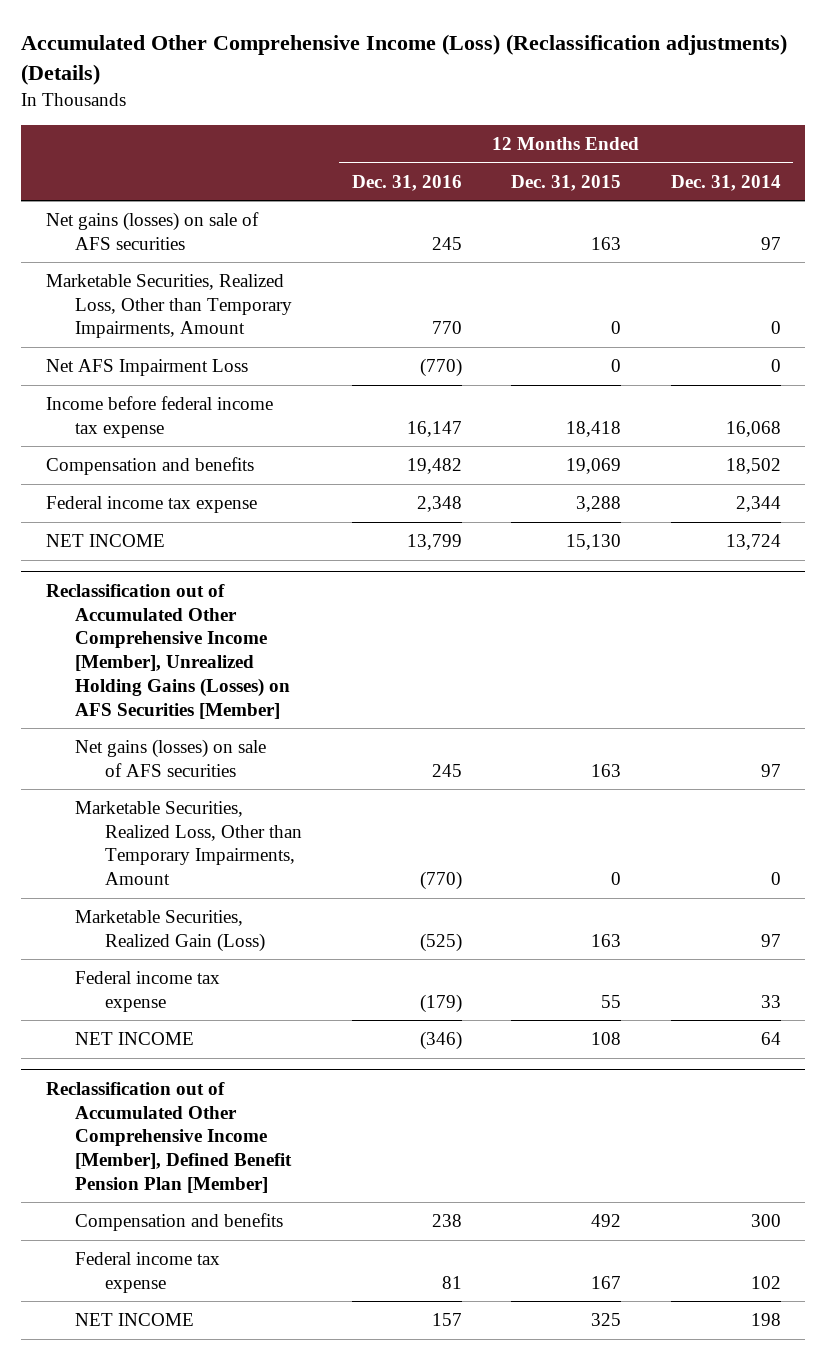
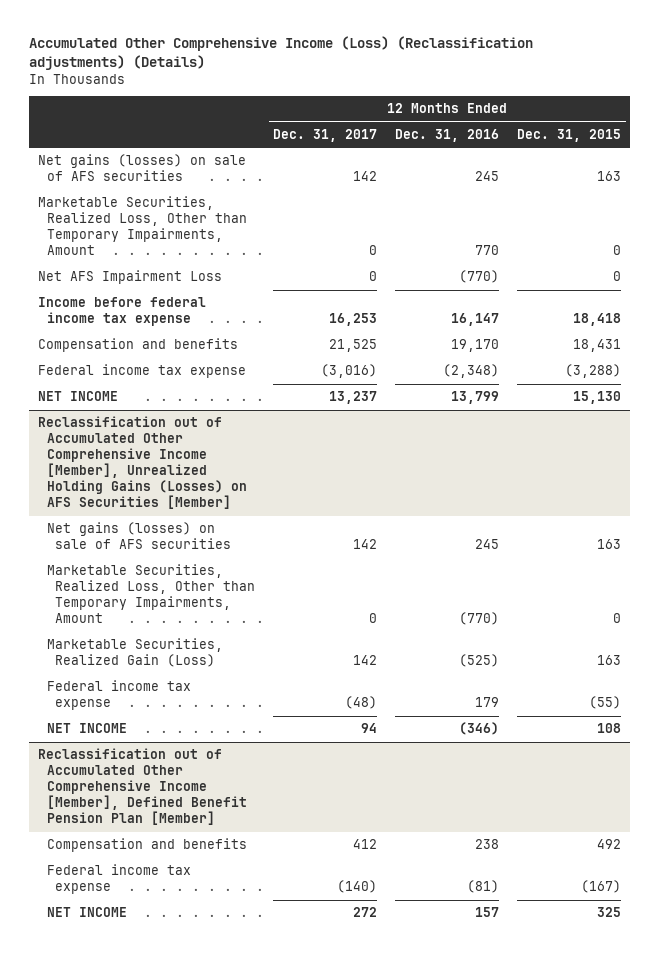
- | 12 Months Ended Dec. 31, 2016 | 12 Months Ended Dec. 31, 2015 | 12 Months Ended Dec. 31, 2014
+ | 12 Months Ended Dec. 31, 2017 | 12 Months Ended Dec. 31, 2016 | 12 Months Ended Dec. 31, 2015
- Compensation and benefits | 19,482 | 19,069 | 18,502
- Federal income tax expense | 2,348 | 3,288 | 2,344
+ Compensation and benefits | 21,525 | 19,170 | 18,431
+ Federal income tax expense | (3,016) | (2,348) | (3,288)
@ Reclassification out of Accumulated Other Comprehensive Income [Member], Unrealized Holding Gains (Losses) on AFS Securities [Member]
- Federal income tax expense | (179) | 55 | 33
+ Federal income tax expense | (48) | 179 | (55)
@ Reclassification out of Accumulated Other Comprehensive Income [Member], Defined Benefit Pension Plan [Member]
- Federal income tax expense | 81 | 167 | 102
+ Federal income tax expense | (140) | (81) | (167)

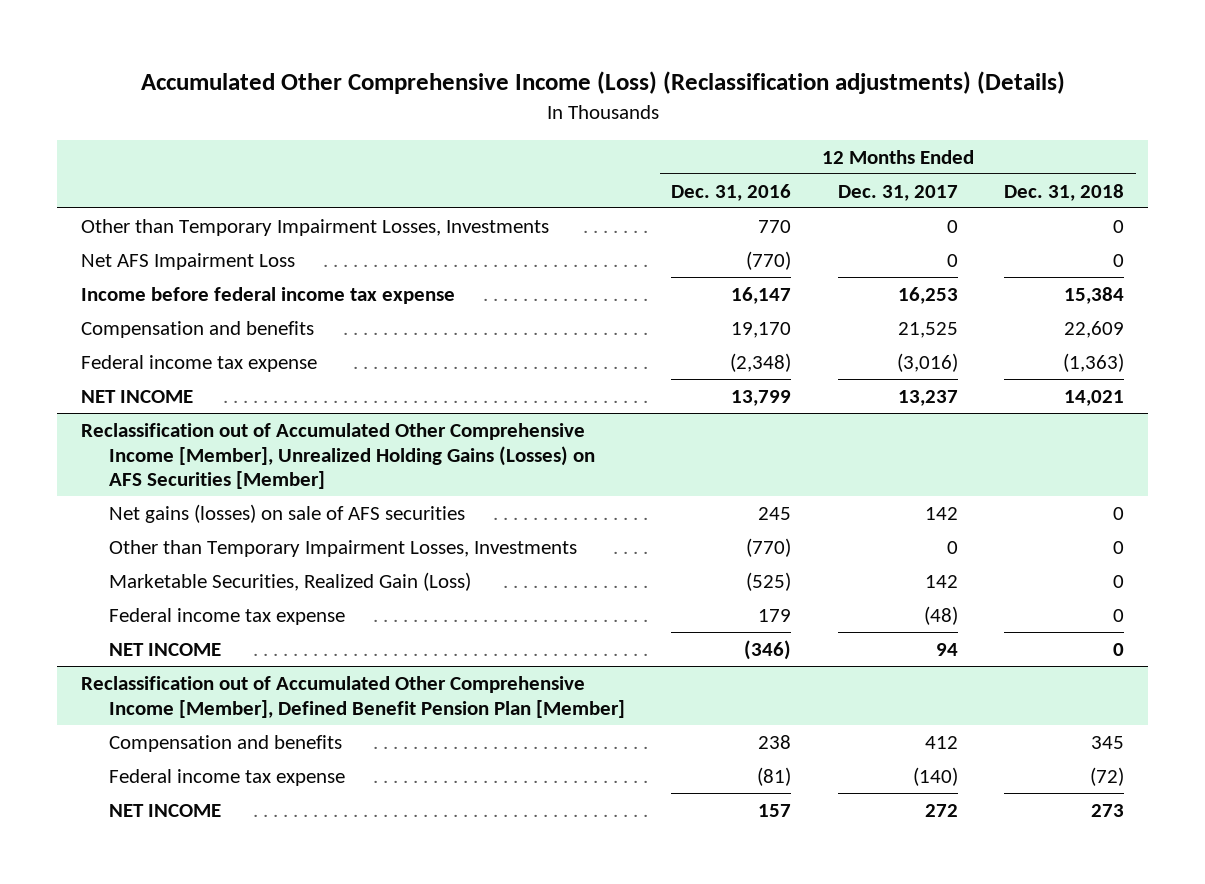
- | 12 Months Ended Dec. 31, 2017 | 12 Months Ended Dec. 31, 2016 | 12 Months Ended Dec. 31, 2015
+ | 12 Months Ended Dec. 31, 2016 | 12 Months Ended Dec. 31, 2017 | 12 Months Ended Dec. 31, 2018
- Net gains (losses) on sale of AFS securities | 142 | 245 | 163
- Marketable Securities, Realized Loss, Other than Temporary Impairments, Amount | 0 | 770 | 0
+ Other than Temporary Impairment Losses, Investments | 770 | 0 | 0
@ Reclassification out of Accumulated Other Comprehensive Income [Member], Unrealized Holding Gains (Losses) on AFS Securities [Member]
- Marketable Securities, Realized Loss, Other than Temporary Impairments, Amount | 0 | (770) | 0
+ Other than Temporary Impairment Losses, Investments | (770) | 0 | 0

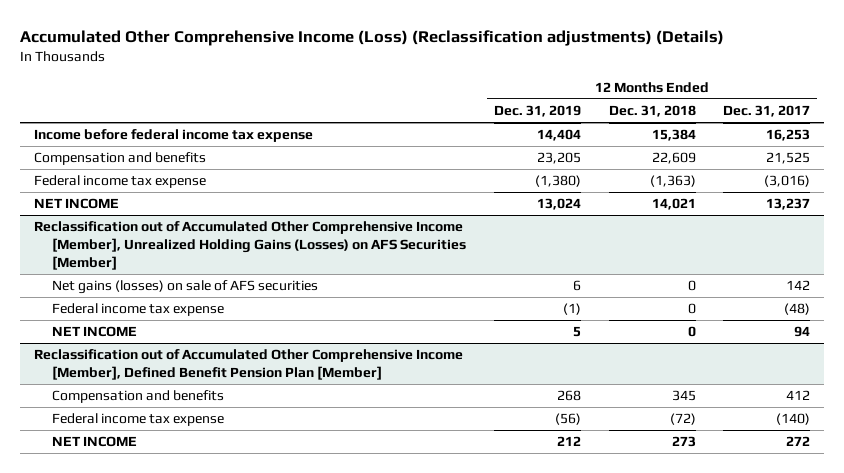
- | 12 Months Ended Dec. 31, 2016 | 12 Months Ended Dec. 31, 2017 | 12 Months Ended Dec. 31, 2018
+ | 12 Months Ended Dec. 31, 2019 | 12 Months Ended Dec. 31, 2018 | 12 Months Ended Dec. 31, 2017
- Other than Temporary Impairment Losses, Investments | 770 | 0 | 0
- Net AFS Impairment Loss | (770) | 0 | 0
@ Reclassification out of Accumulated Other Comprehensive Income [Member], Unrealized Holding Gains (Losses) on AFS Securities [Member]
- Other than Temporary Impairment Losses, Investments | (770) | 0 | 0
- Marketable Securities, Realized Gain (Loss) | (525) | 142 | 0

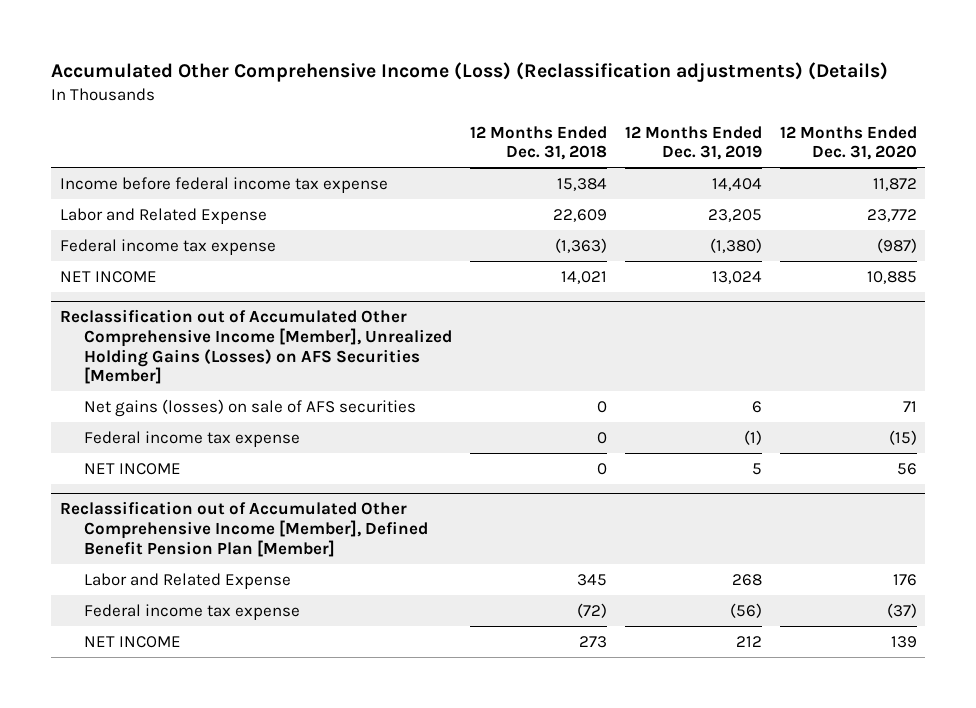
- | 12 Months Ended Dec. 31, 2019 | 12 Months Ended Dec. 31, 2018 | 12 Months Ended Dec. 31, 2017
+ | 12 Months Ended Dec. 31, 2018 | 12 Months Ended Dec. 31, 2019 | 12 Months Ended Dec. 31, 2020
- Compensation and benefits | 23,205 | 22,609 | 21,525
+ Labor and Related Expense | 22,609 | 23,205 | 23,772
@ Reclassification out of Accumulated Other Comprehensive Income [Member], Defined Benefit Pension Plan [Member]
- Compensation and benefits | 268 | 345 | 412
+ Labor and Related Expense | 345 | 268 | 176

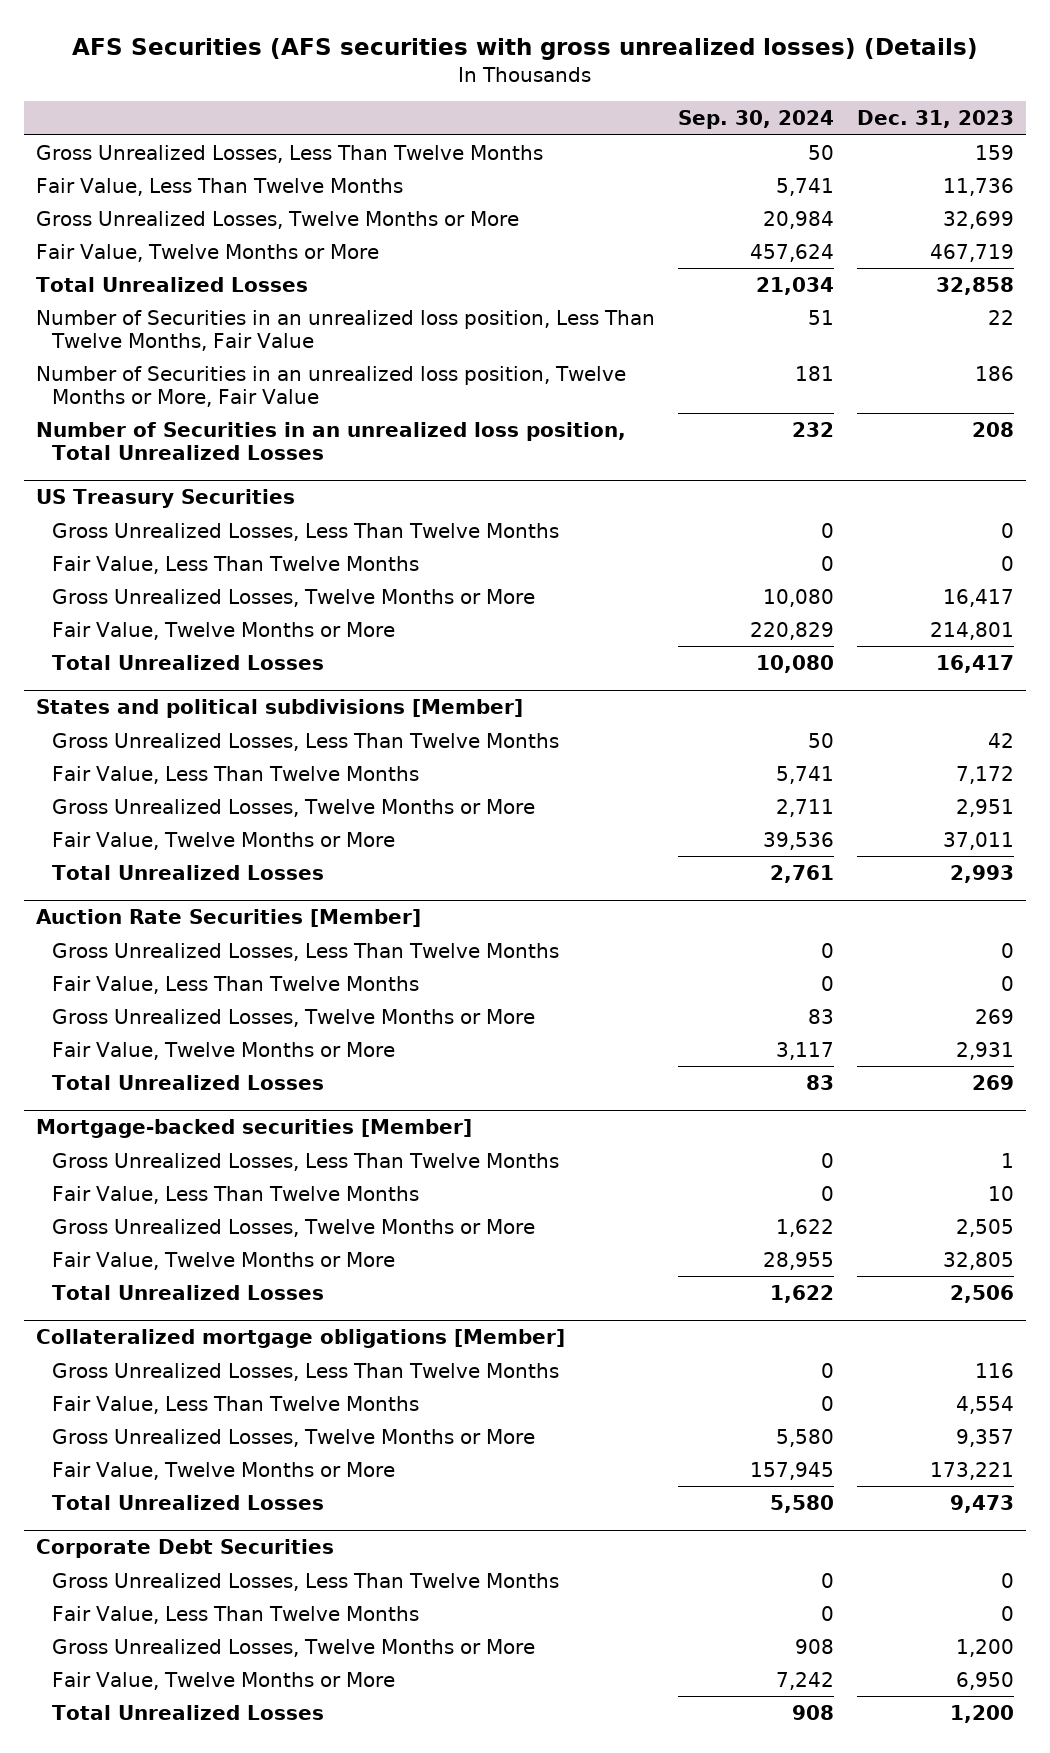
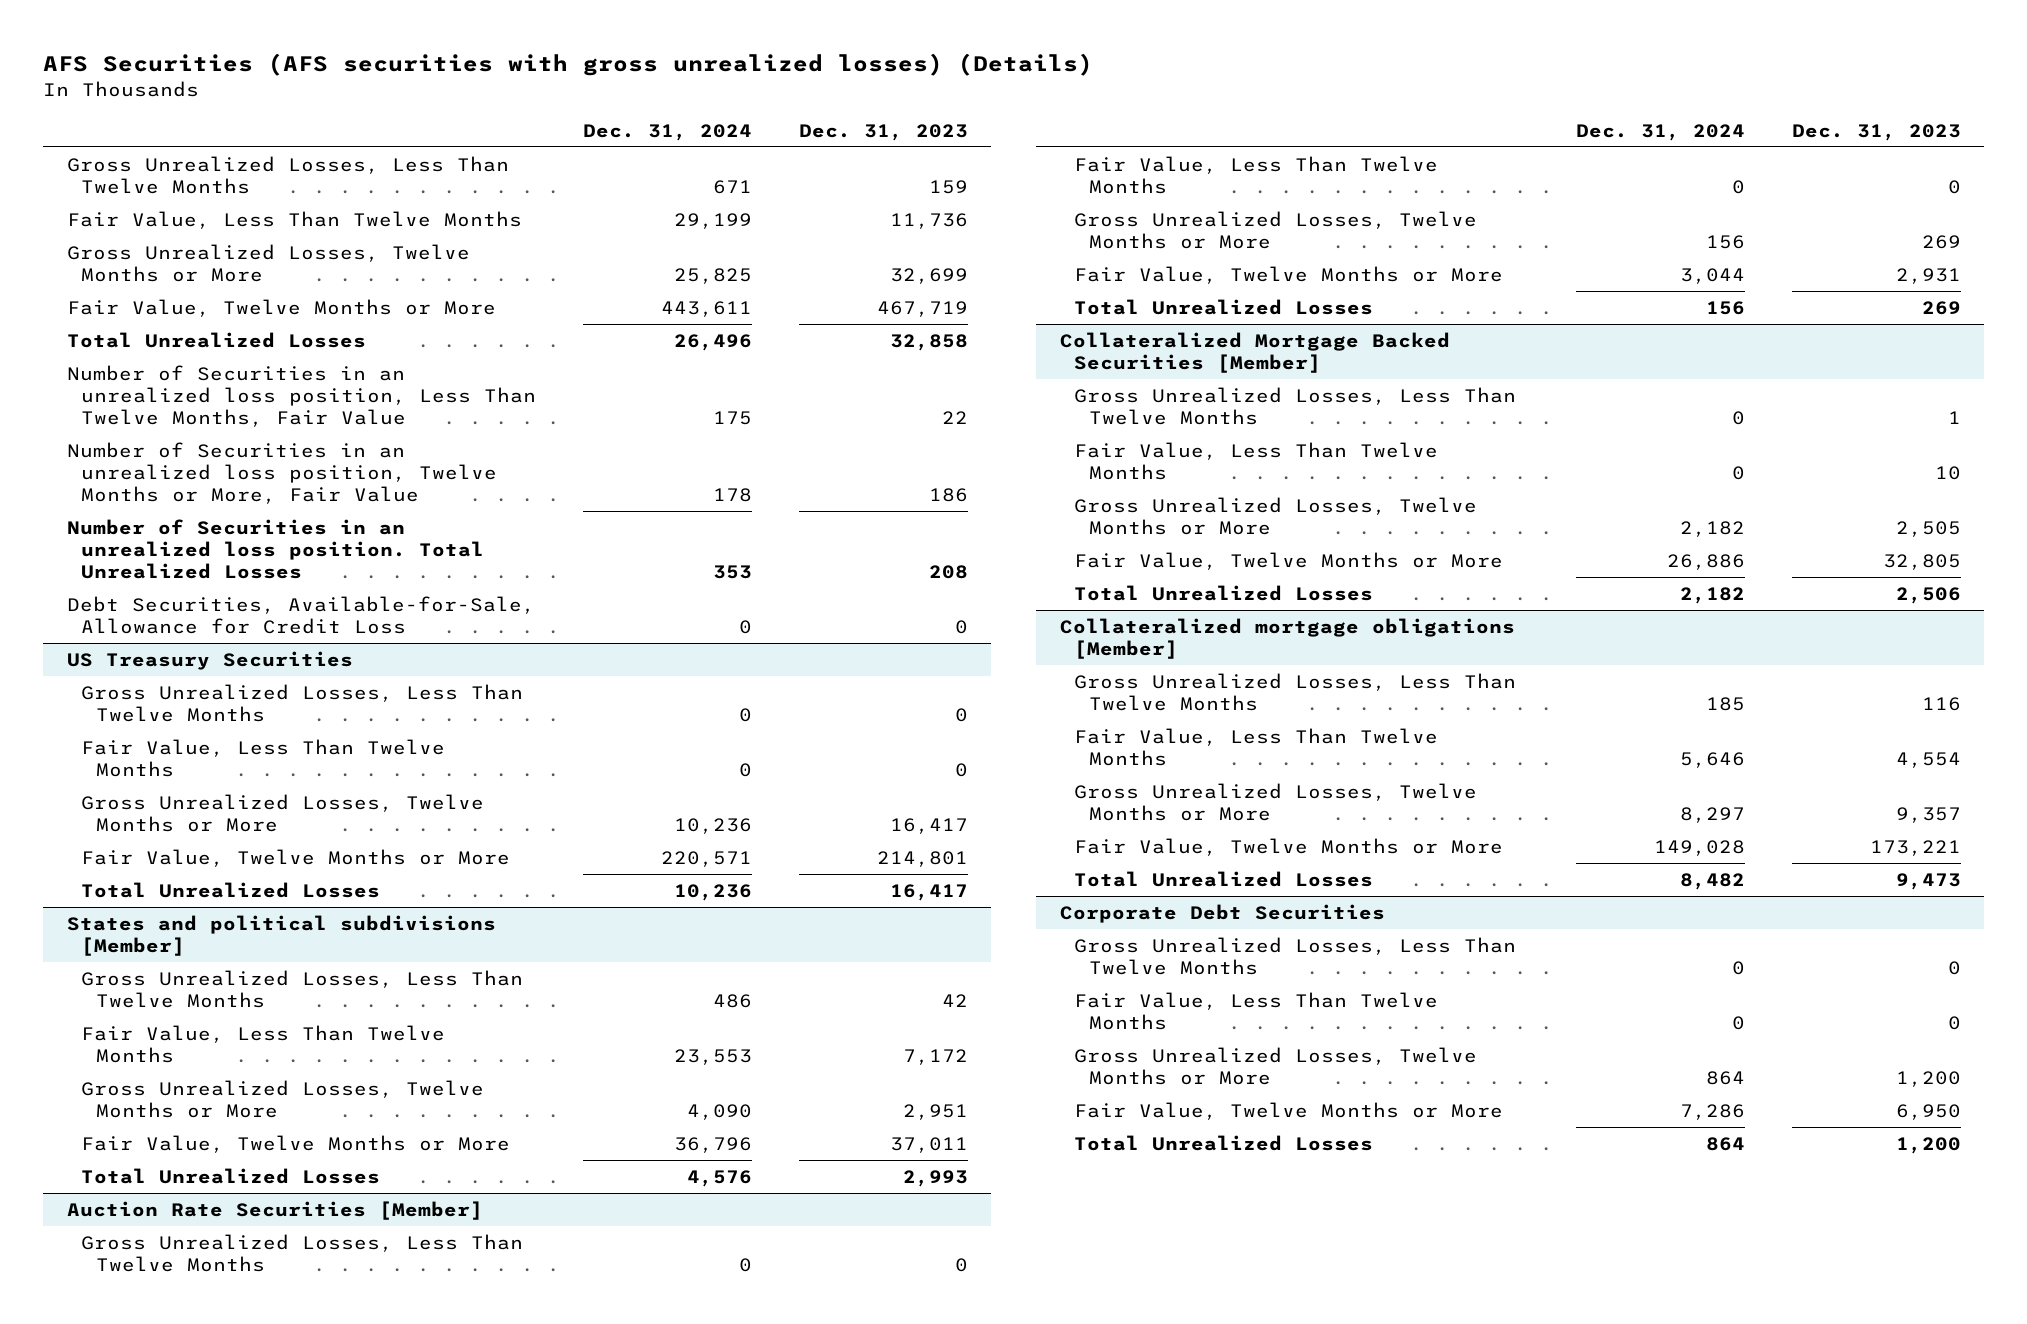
- | Sep. 30, 2024 | Dec. 31, 2023
+ | Dec. 31, 2024 | Dec. 31, 2023
- Number of Securities in an unrealized loss position, Total Unrealized Losses | 232 | 208
+ Number of Securities in an unrealized loss position. Total Unrealized Losses | 353 | 208
+ Debt Securities, Available-for-Sale, Allowance for Credit Loss | 0 | 0
- Mortgage-backed securities [Member]
+ Collateralized Mortgage Backed Securities [Member]

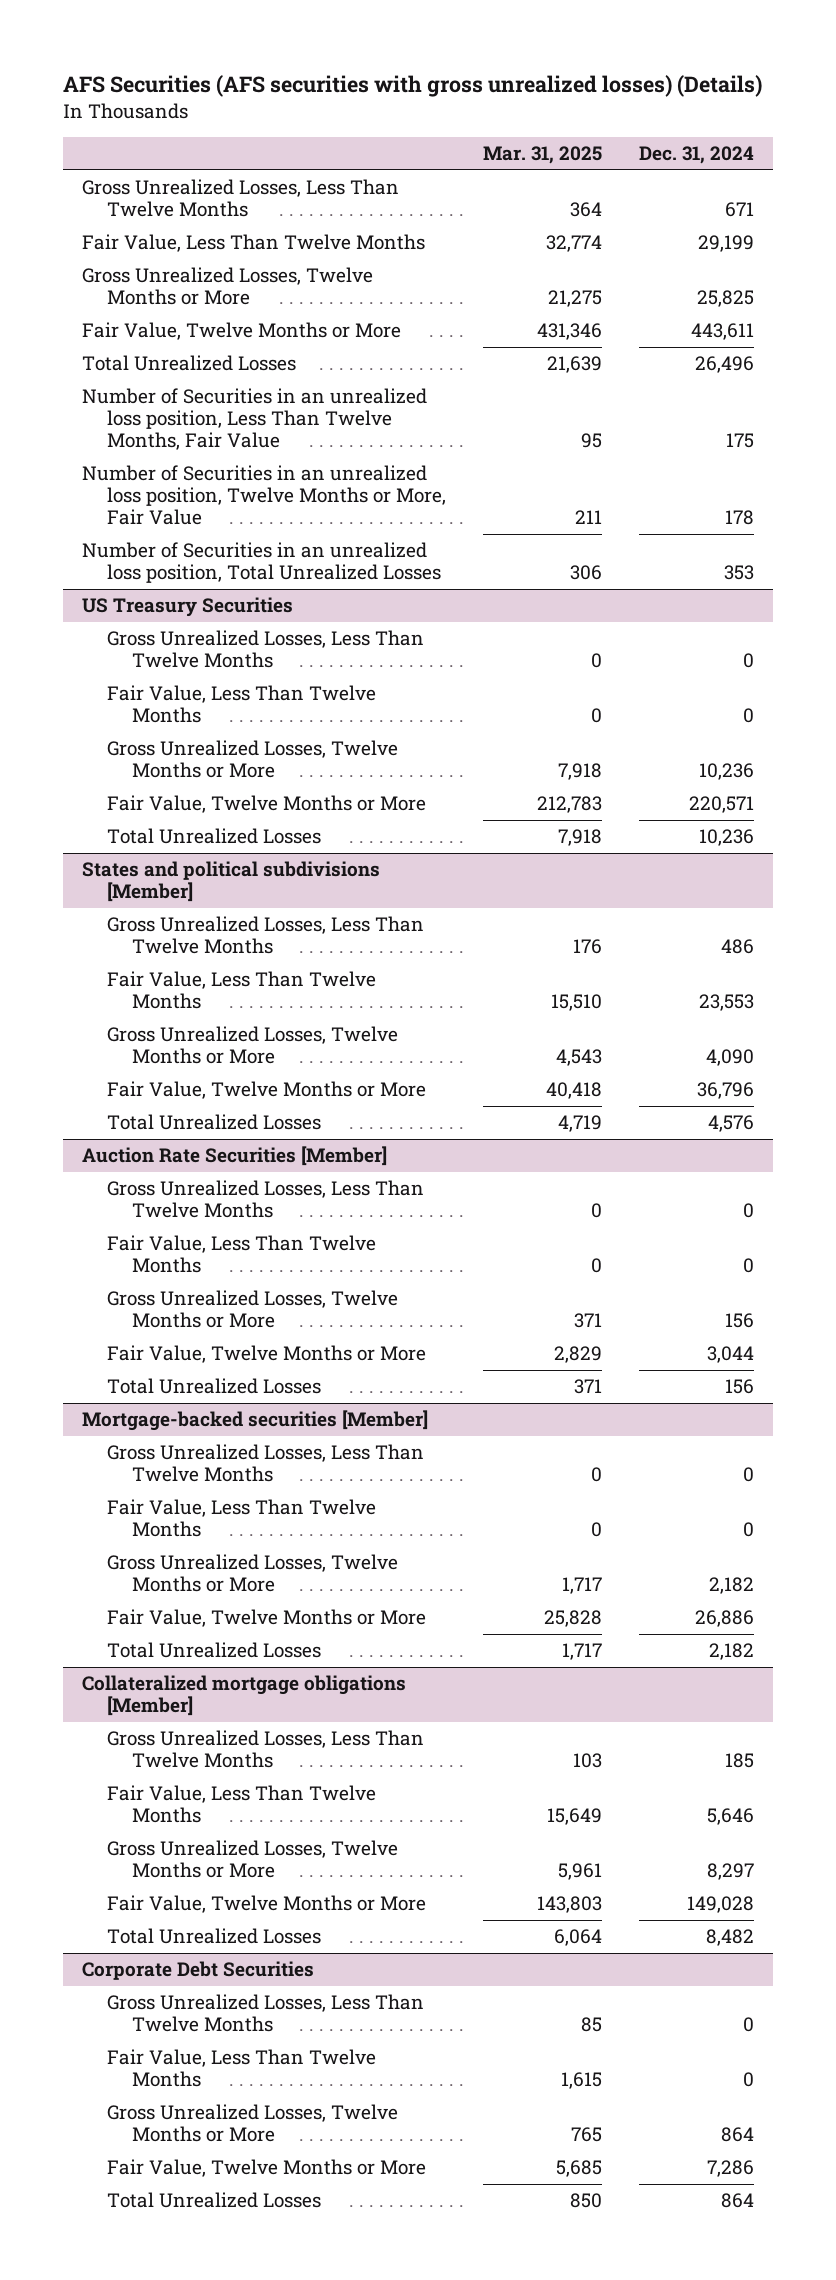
- | Dec. 31, 2024 | Dec. 31, 2023
+ | Mar. 31, 2025 | Dec. 31, 2024
- Number of Securities in an unrealized loss position. Total Unrealized Losses | 353 | 208
- Debt Securities, Available-for-Sale, Allowance for Credit Loss | 0 | 0
+ Number of Securities in an unrealized loss position, Total Unrealized Losses | 306 | 353
- Collateralized Mortgage Backed Securities [Member]
+ Mortgage-backed securities [Member]

